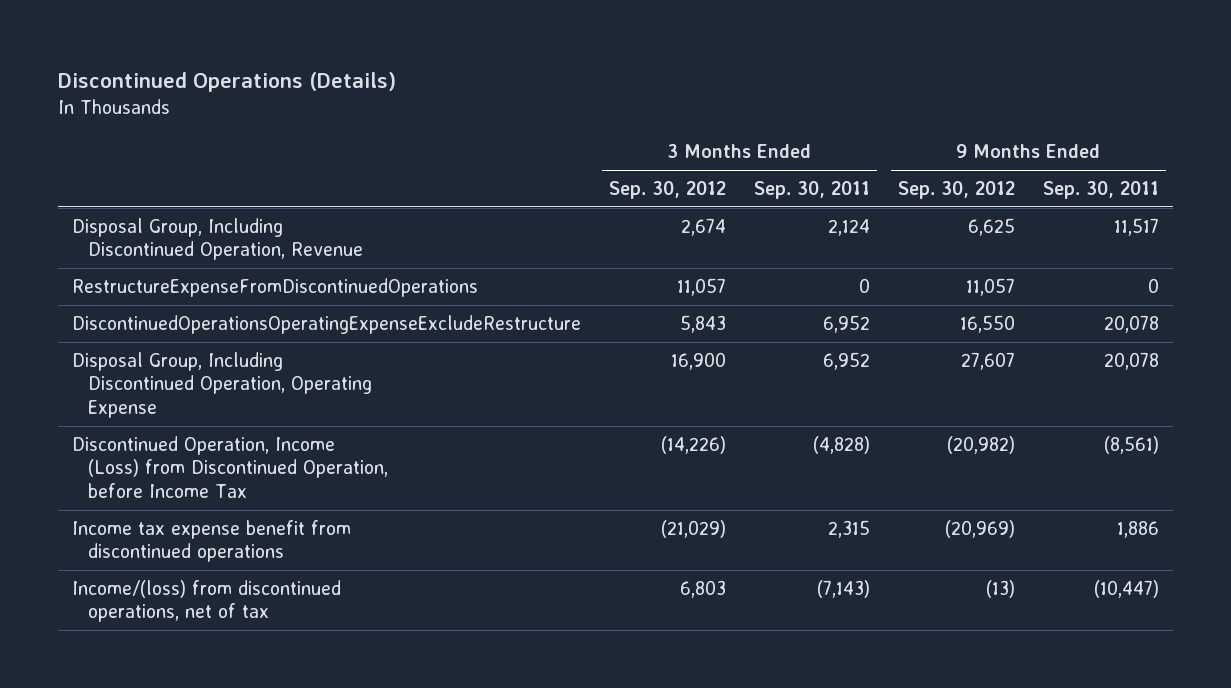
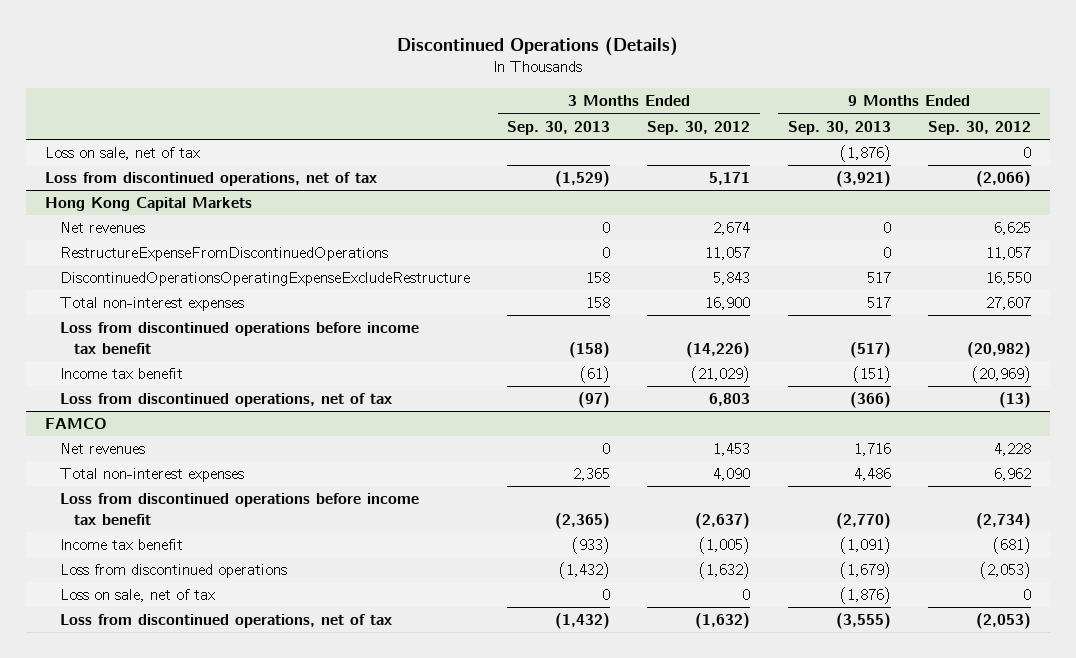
- | 3 Months Ended Sep. 30, 2012 | 3 Months Ended Sep. 30, 2011 | 9 Months Ended Sep. 30, 2012 | 9 Months Ended Sep. 30, 2011
+ | 3 Months Ended Sep. 30, 2013 | 3 Months Ended Sep. 30, 2012 | 9 Months Ended Sep. 30, 2013 | 9 Months Ended Sep. 30, 2012
- Disposal Group, Including Discontinued Operation, Revenue | 2,674 | 2,124 | 6,625 | 11,517
+ Loss on sale, net of tax | | | (1,876) | 0
+ Loss from discontinued operations, net of tax | (1,529) | 5,171 | (3,921) | (2,066)
+ Hong Kong Capital Markets
+ Net revenues | 0 | 2,674 | 0 | 6,625
- Disposal Group, Including Discontinued Operation, Operating Expense | 16,900 | 6,952 | 27,607 | 20,078
- Discontinued Operation, Income (Loss) from Discontinued Operation, before Income Tax | (14,226) | (4,828) | (20,982) | (8,561)
- Income tax expense benefit from discontinued operations | (21,029) | 2,315 | (20,969) | 1,886
- Income/(loss) from discontinued operations, net of tax | 6,803 | (7,143) | (13) | (10,447)
+ Total non-interest expenses | 158 | 16,900 | 517 | 27,607
+ Loss from discontinued operations before income tax benefit | (158) | (14,226) | (517) | (20,982)
+ Income tax benefit | (61) | (21,029) | (151) | (20,969)
+ Loss from discontinued operations, net of tax | (97) | 6,803 | (366) | (13)
+ FAMCO
+ Net revenues | 0 | 1,453 | 1,716 | 4,228
+ Total non-interest expenses | 2,365 | 4,090 | 4,486 | 6,962
+ Loss from discontinued operations before income tax benefit | (2,365) | (2,637) | (2,770) | (2,734)
+ Income tax benefit | (933) | (1,005) | (1,091) | (681)
+ Loss from discontinued operations | (1,432) | (1,632) | (1,679) | (2,053)
+ Loss on sale, net of tax | 0 | 0 | (1,876) | 0
+ Loss from discontinued operations, net of tax | (1,432) | (1,632) | (3,555) | (2,053)

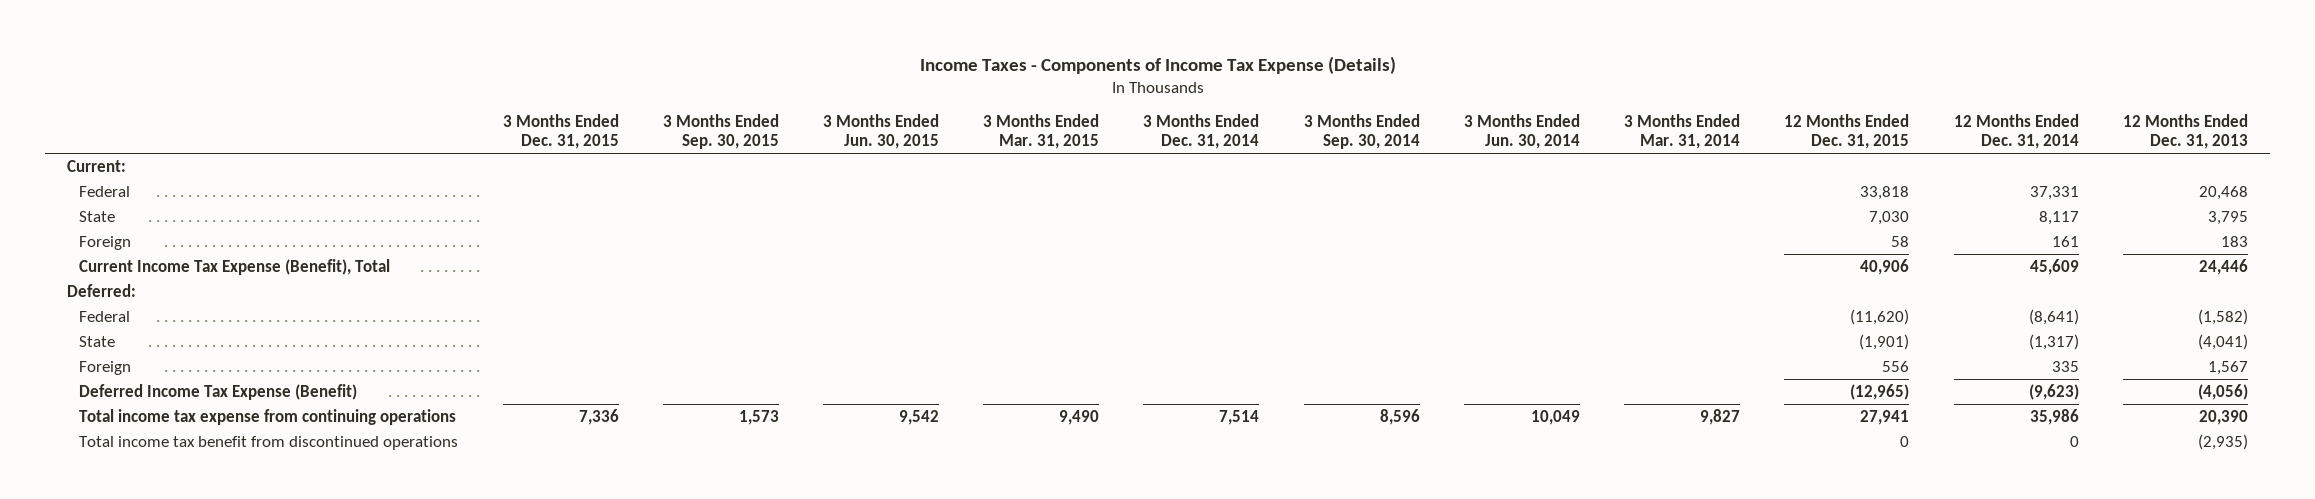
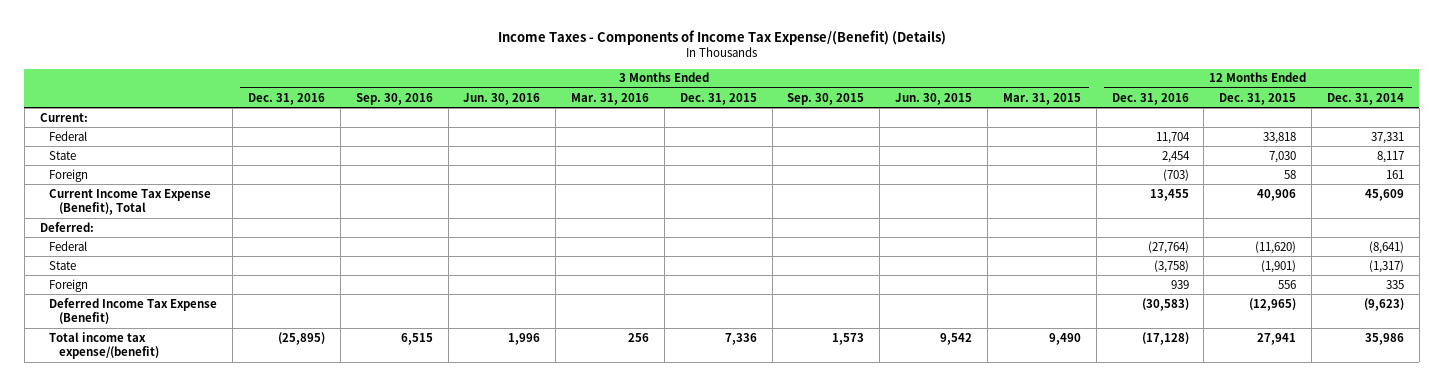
- Income Taxes - Components of Income Tax Expense (Details)
+ Income Taxes - Components of Income Tax Expense/(Benefit) (Details)
- | 3 Months Ended Dec. 31, 2015 | 3 Months Ended Sep. 30, 2015 | 3 Months Ended Jun. 30, 2015 | 3 Months Ended Mar. 31, 2015 | 3 Months Ended Dec. 31, 2014 | 3 Months Ended Sep. 30, 2014 | 3 Months Ended Jun. 30, 2014 | 3 Months Ended Mar. 31, 2014 | 12 Months Ended Dec. 31, 2015 | 12 Months Ended Dec. 31, 2014 | 12 Months Ended Dec. 31, 2013
+ | 3 Months Ended Dec. 31, 2016 | 3 Months Ended Sep. 30, 2016 | 3 Months Ended Jun. 30, 2016 | 3 Months Ended Mar. 31, 2016 | 3 Months Ended Dec. 31, 2015 | 3 Months Ended Sep. 30, 2015 | 3 Months Ended Jun. 30, 2015 | 3 Months Ended Mar. 31, 2015 | 12 Months Ended Dec. 31, 2016 | 12 Months Ended Dec. 31, 2015 | 12 Months Ended Dec. 31, 2014
- Total income tax expense from continuing operations | 7,336 | 1,573 | 9,542 | 9,490 | 7,514 | 8,596 | 10,049 | 9,827 | 27,941 | 35,986 | 20,390
- Total income tax benefit from discontinued operations | | | | | | | | | 0 | 0 | (2,935)
+ Total income tax expense/(benefit) | (25,895) | 6,515 | 1,996 | 256 | 7,336 | 1,573 | 9,542 | 9,490 | (17,128) | 27,941 | 35,986

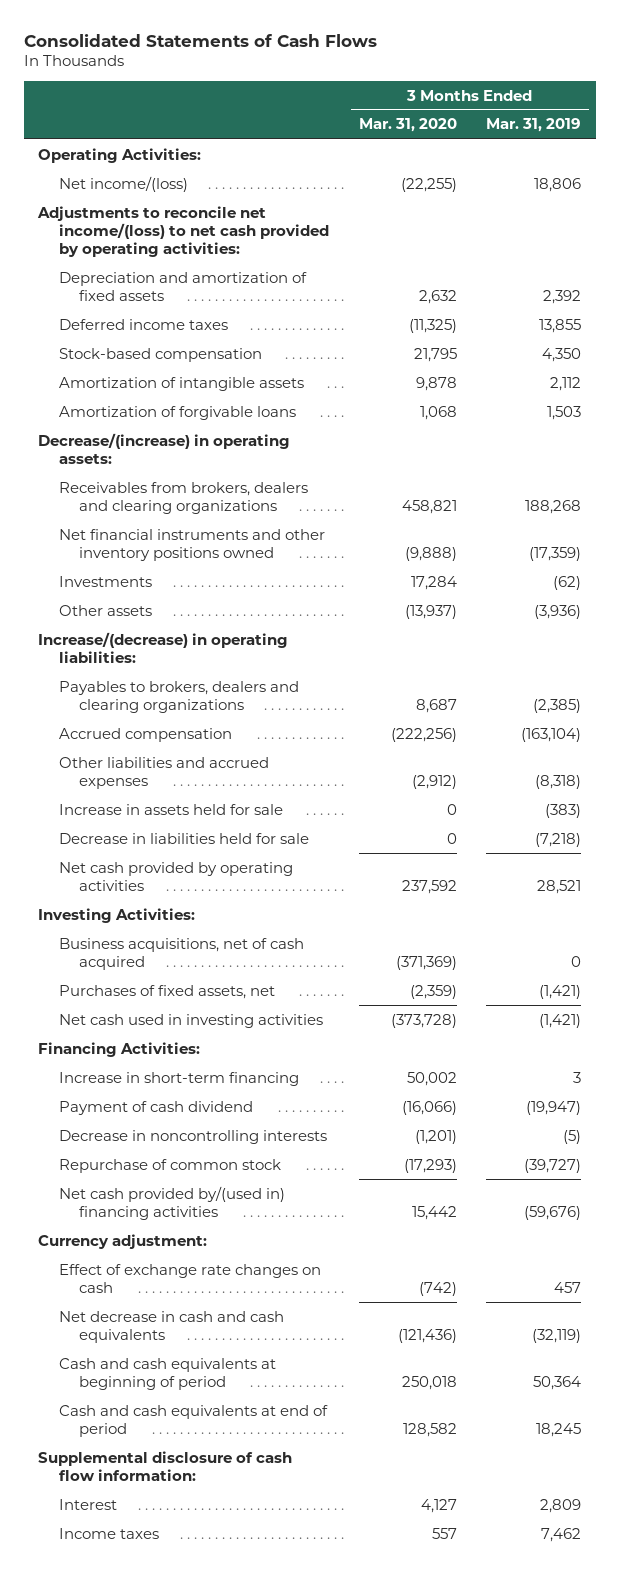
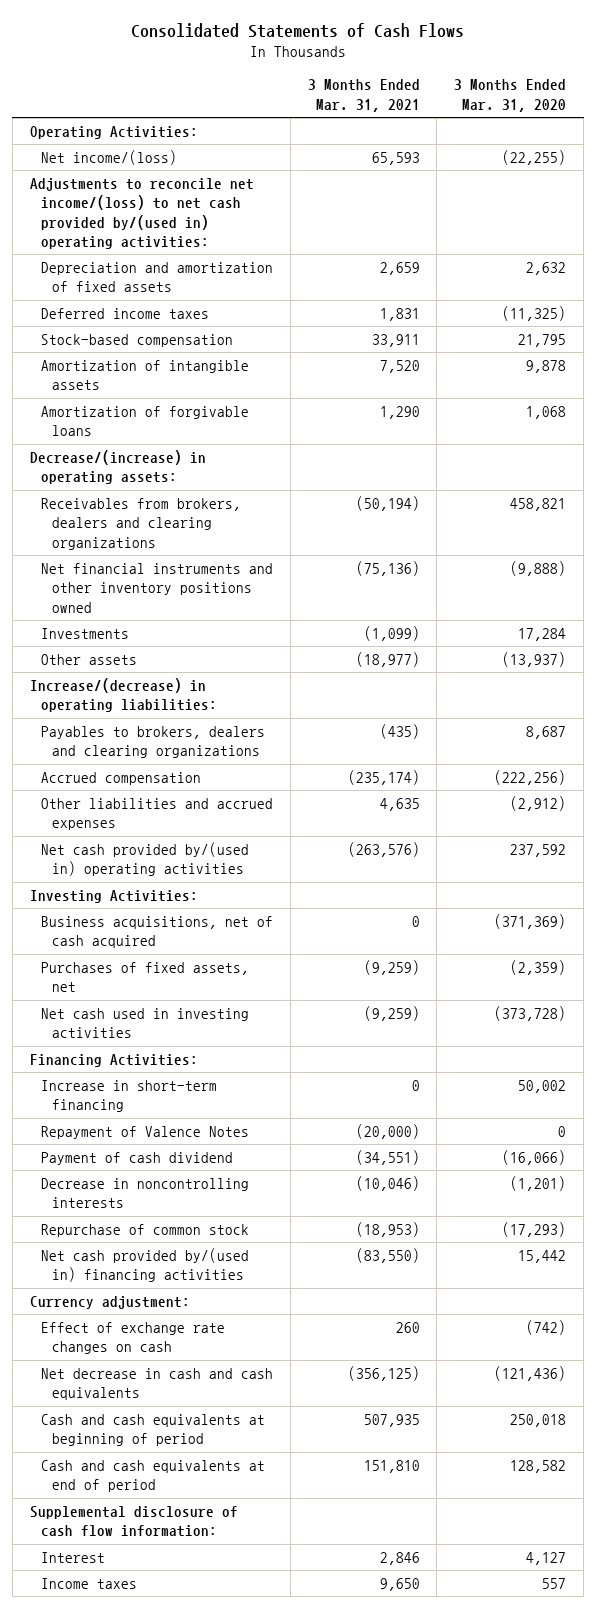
- | 3 Months Ended Mar. 31, 2020 | 3 Months Ended Mar. 31, 2019
+ | 3 Months Ended Mar. 31, 2021 | 3 Months Ended Mar. 31, 2020
- Adjustments to reconcile net income/(loss) to net cash provided by operating activities:
+ Adjustments to reconcile net income/(loss) to net cash provided by/(used in) operating activities:
- Increase in assets held for sale | 0 | (383)
- Decrease in liabilities held for sale | 0 | (7,218)
- Net cash provided by operating activities | 237,592 | 28,521
+ Net cash provided by/(used in) operating activities | (263,576) | 237,592
+ Repayment of Valence Notes | (20,000) | 0

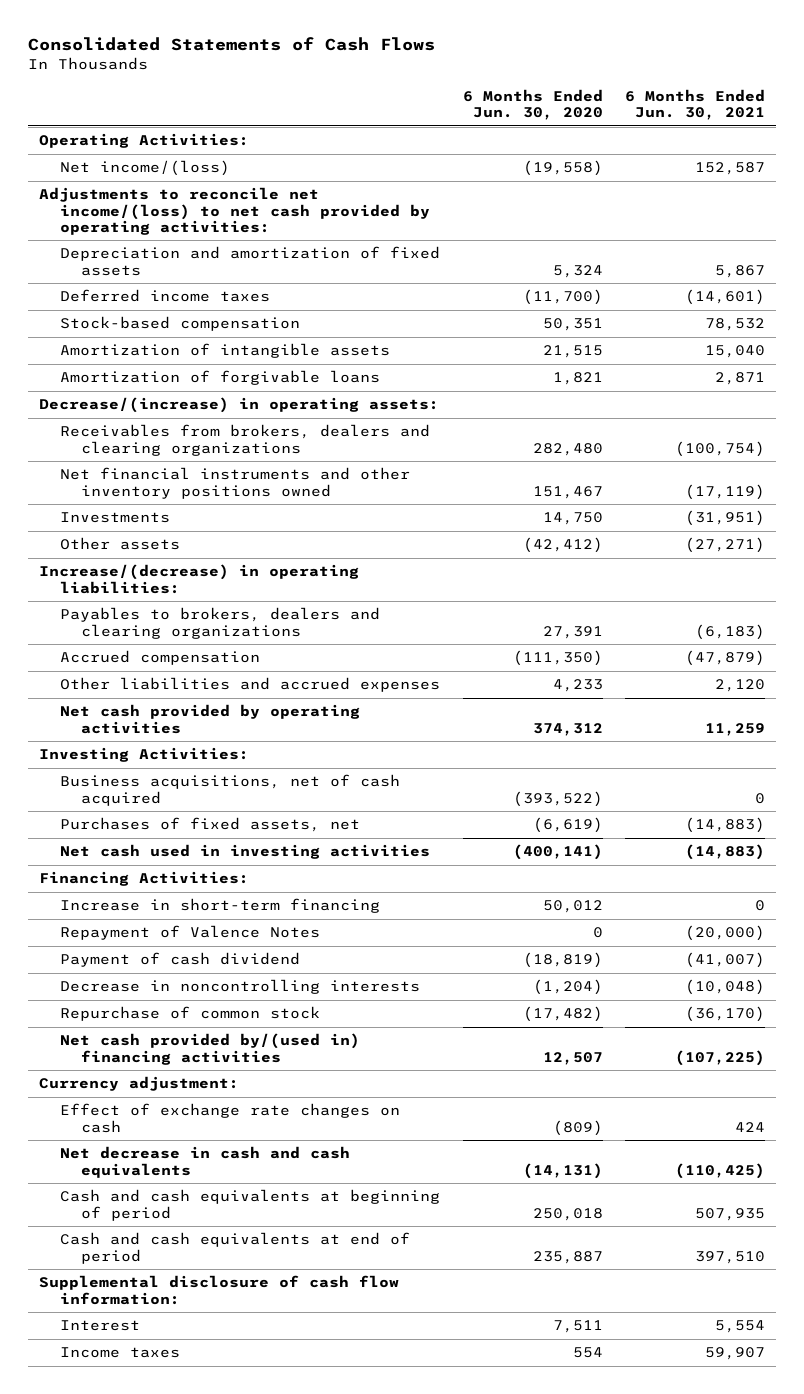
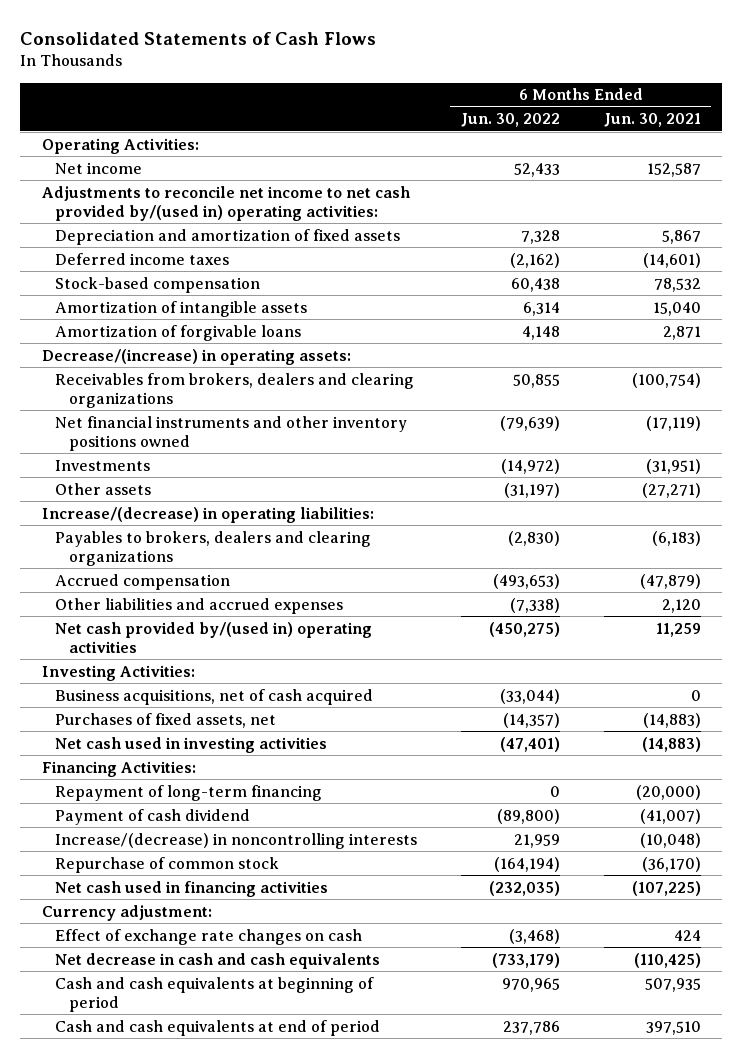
- | 6 Months Ended Jun. 30, 2020 | 6 Months Ended Jun. 30, 2021
+ | 6 Months Ended Jun. 30, 2022 | 6 Months Ended Jun. 30, 2021
- Net income/(loss) | (19,558) | 152,587
- Adjustments to reconcile net income/(loss) to net cash provided by operating activities:
+ Net income | 52,433 | 152,587
+ Adjustments to reconcile net income to net cash provided by/(used in) operating activities:
- Net cash provided by operating activities | 374,312 | 11,259
+ Net cash provided by/(used in) operating activities | (450,275) | 11,259
- Increase in short-term financing | 50,012 | 0
- Repayment of Valence Notes | 0 | (20,000)
+ Repayment of long-term financing | 0 | (20,000)
- Decrease in noncontrolling interests | (1,204) | (10,048)
+ Increase/(decrease) in noncontrolling interests | 21,959 | (10,048)
- Net cash provided by/(used in) financing activities | 12,507 | (107,225)
+ Net cash used in financing activities | (232,035) | (107,225)
- Supplemental disclosure of cash flow information:
- Interest | 7,511 | 5,554
- Income taxes | 554 | 59,907

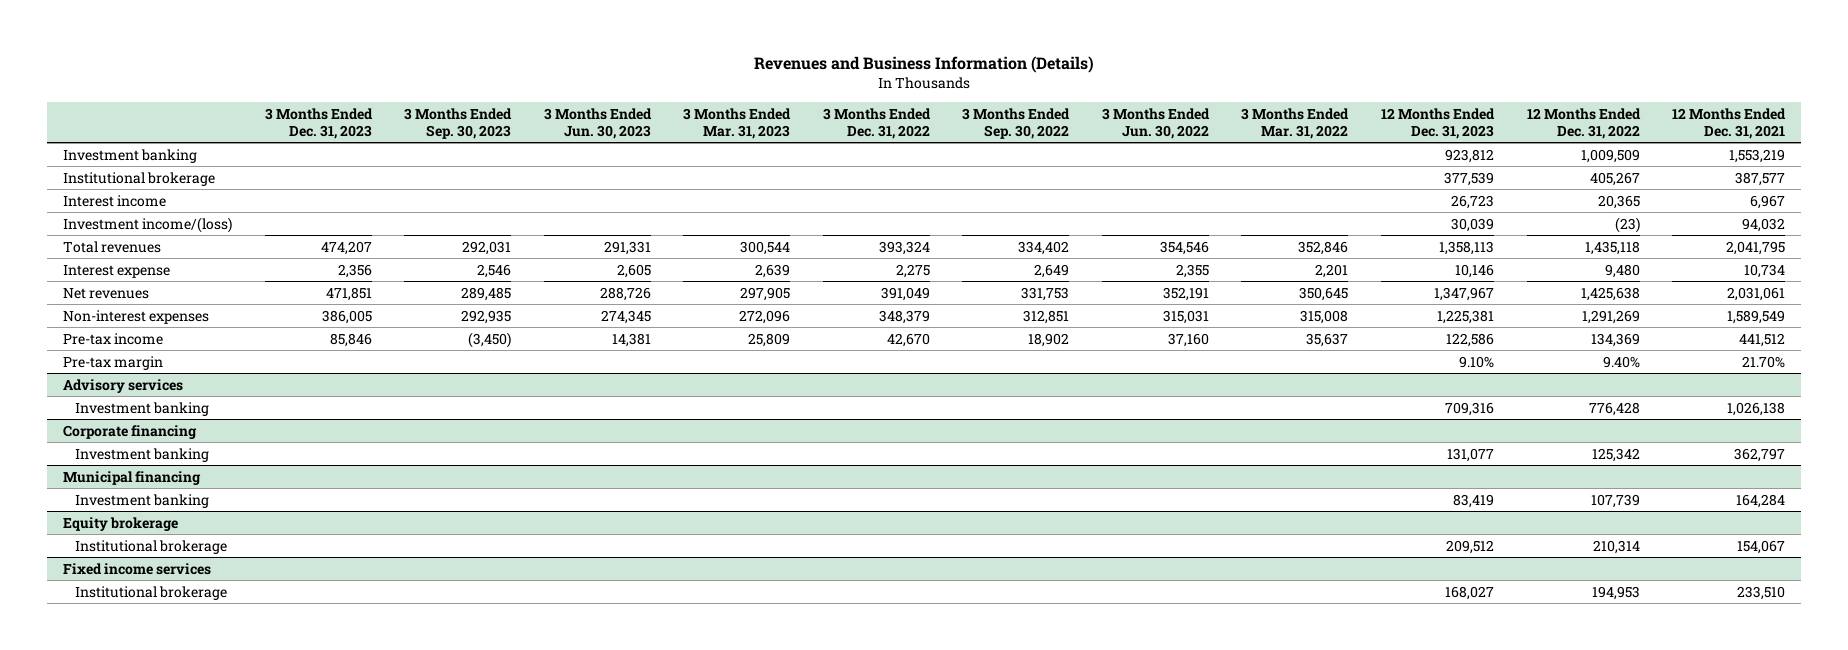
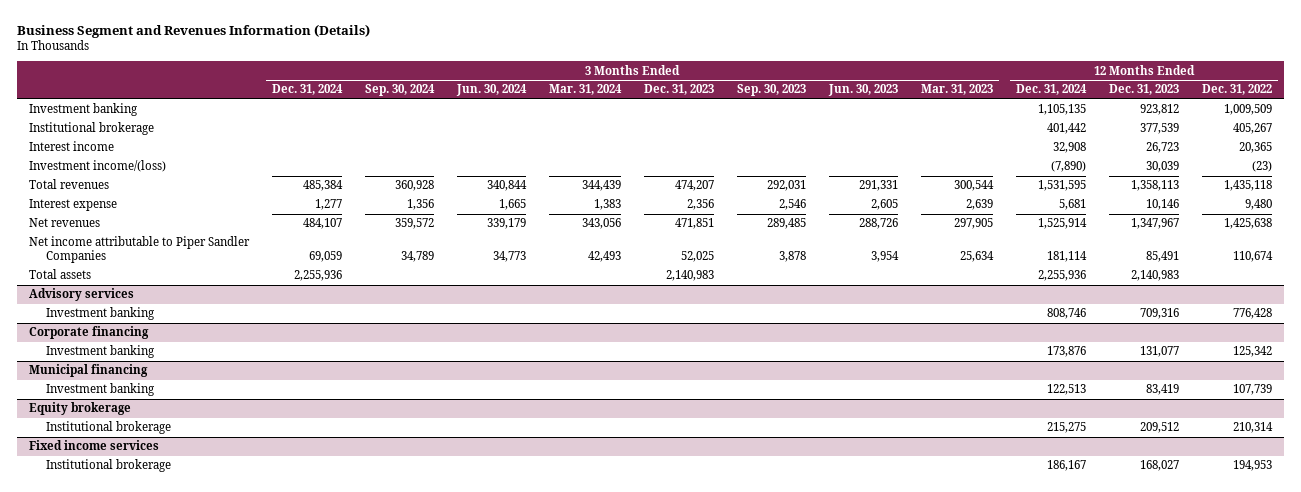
- Revenues and Business Information (Details)
+ Business Segment and Revenues Information (Details)
- | 3 Months Ended Dec. 31, 2023 | 3 Months Ended Sep. 30, 2023 | 3 Months Ended Jun. 30, 2023 | 3 Months Ended Mar. 31, 2023 | 3 Months Ended Dec. 31, 2022 | 3 Months Ended Sep. 30, 2022 | 3 Months Ended Jun. 30, 2022 | 3 Months Ended Mar. 31, 2022 | 12 Months Ended Dec. 31, 2023 | 12 Months Ended Dec. 31, 2022 | 12 Months Ended Dec. 31, 2021
+ | 3 Months Ended Dec. 31, 2024 | 3 Months Ended Sep. 30, 2024 | 3 Months Ended Jun. 30, 2024 | 3 Months Ended Mar. 31, 2024 | 3 Months Ended Dec. 31, 2023 | 3 Months Ended Sep. 30, 2023 | 3 Months Ended Jun. 30, 2023 | 3 Months Ended Mar. 31, 2023 | 12 Months Ended Dec. 31, 2024 | 12 Months Ended Dec. 31, 2023 | 12 Months Ended Dec. 31, 2022
- Non-interest expenses | 386,005 | 292,935 | 274,345 | 272,096 | 348,379 | 312,851 | 315,031 | 315,008 | 1,225,381 | 1,291,269 | 1,589,549
- Pre-tax income | 85,846 | (3,450) | 14,381 | 25,809 | 42,670 | 18,902 | 37,160 | 35,637 | 122,586 | 134,369 | 441,512
- Pre-tax margin | | | | | | | | | 9.10% | 9.40% | 21.70%
+ Net income attributable to Piper Sandler Companies | 69,059 | 34,789 | 34,773 | 42,493 | 52,025 | 3,878 | 3,954 | 25,634 | 181,114 | 85,491 | 110,674
+ Total assets | 2,255,936 | | | | 2,140,983 | | | | 2,255,936 | 2,140,983 |

